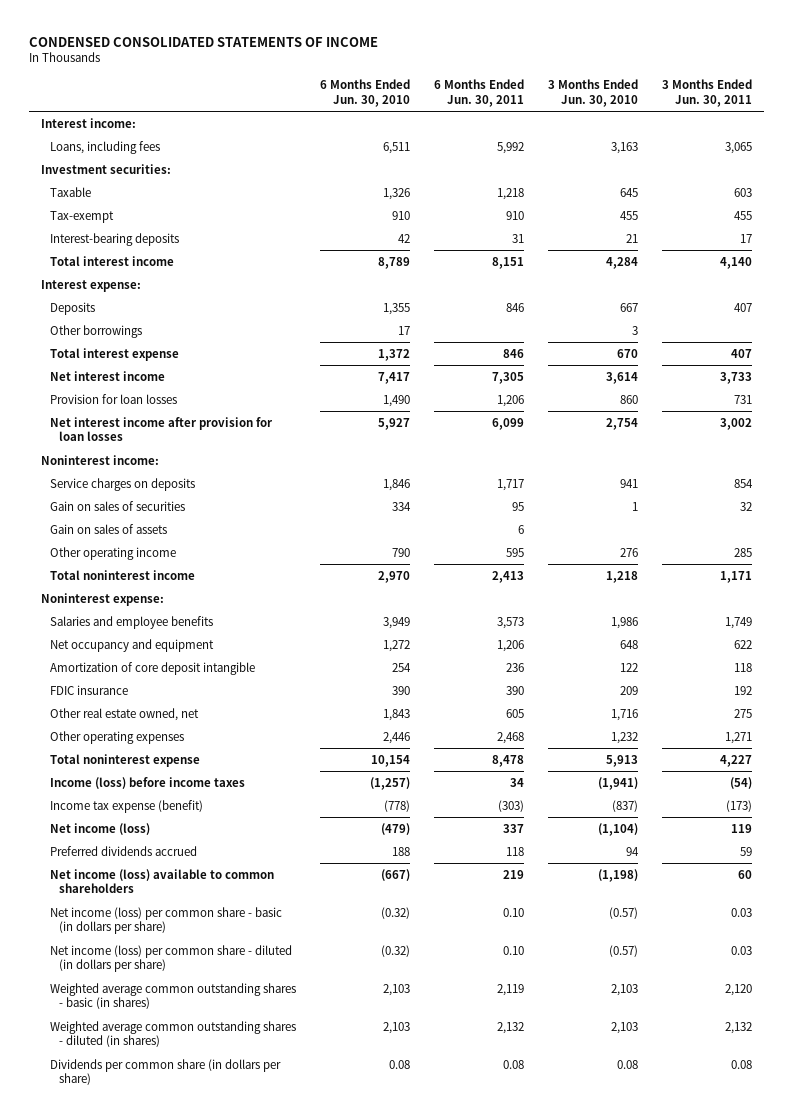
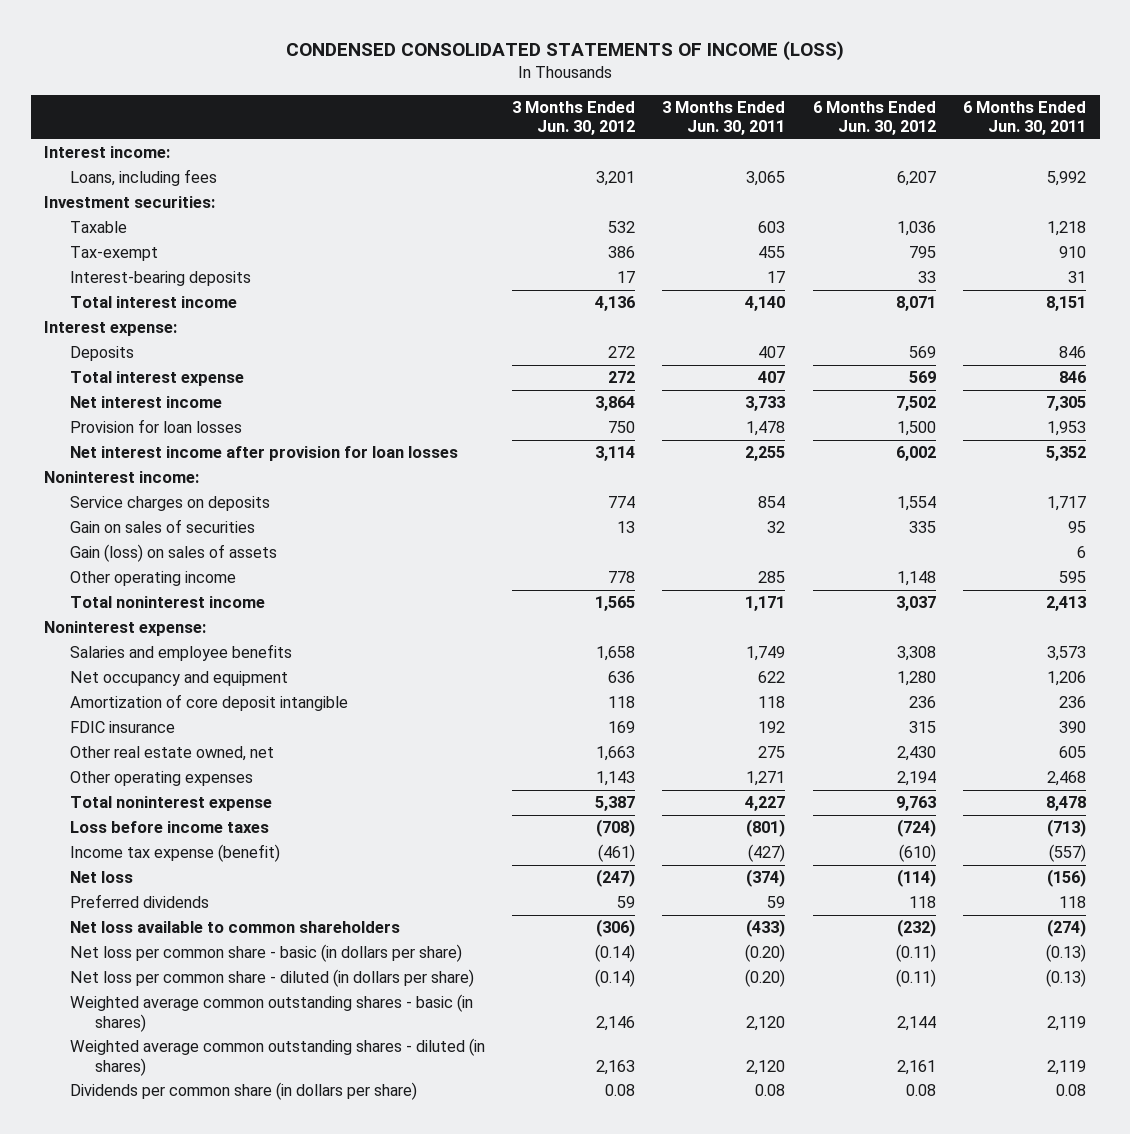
- CONDENSED CONSOLIDATED STATEMENTS OF INCOME
+ CONDENSED CONSOLIDATED STATEMENTS OF INCOME (LOSS)
- | 6 Months Ended Jun. 30, 2010 | 6 Months Ended Jun. 30, 2011 | 3 Months Ended Jun. 30, 2010 | 3 Months Ended Jun. 30, 2011
+ | 3 Months Ended Jun. 30, 2012 | 3 Months Ended Jun. 30, 2011 | 6 Months Ended Jun. 30, 2012 | 6 Months Ended Jun. 30, 2011
- Other borrowings | 17 | | 3 |
- Provision for loan losses | 1,490 | 1,206 | 860 | 731
- Net interest income after provision for loan losses | 5,927 | 6,099 | 2,754 | 3,002
+ Provision for loan losses | 750 | 1,478 | 1,500 | 1,953
+ Net interest income after provision for loan losses | 3,114 | 2,255 | 6,002 | 5,352
- Gain on sales of assets | | 6 | |
+ Gain (loss) on sales of assets | | | | 6
- Income (loss) before income taxes | (1,257) | 34 | (1,941) | (54)
- Income tax expense (benefit) | (778) | (303) | (837) | (173)
- Net income (loss) | (479) | 337 | (1,104) | 119
- Preferred dividends accrued | 188 | 118 | 94 | 59
- Net income (loss) available to common shareholders | (667) | 219 | (1,198) | 60
- Net income (loss) per common share - basic (in dollars per share) | (0.32) | 0.10 | (0.57) | 0.03
- Net income (loss) per common share - diluted (in dollars per share) | (0.32) | 0.10 | (0.57) | 0.03
+ Loss before income taxes | (708) | (801) | (724) | (713)
+ Income tax expense (benefit) | (461) | (427) | (610) | (557)
+ Net loss | (247) | (374) | (114) | (156)
+ Preferred dividends | 59 | 59 | 118 | 118
+ Net loss available to common shareholders | (306) | (433) | (232) | (274)
+ Net loss per common share - basic (in dollars per share) | (0.14) | (0.20) | (0.11) | (0.13)
+ Net loss per common share - diluted (in dollars per share) | (0.14) | (0.20) | (0.11) | (0.13)
- Weighted average common outstanding shares - diluted (in shares) | 2,103 | 2,132 | 2,103 | 2,132
+ Weighted average common outstanding shares - diluted (in shares) | 2,163 | 2,120 | 2,161 | 2,119

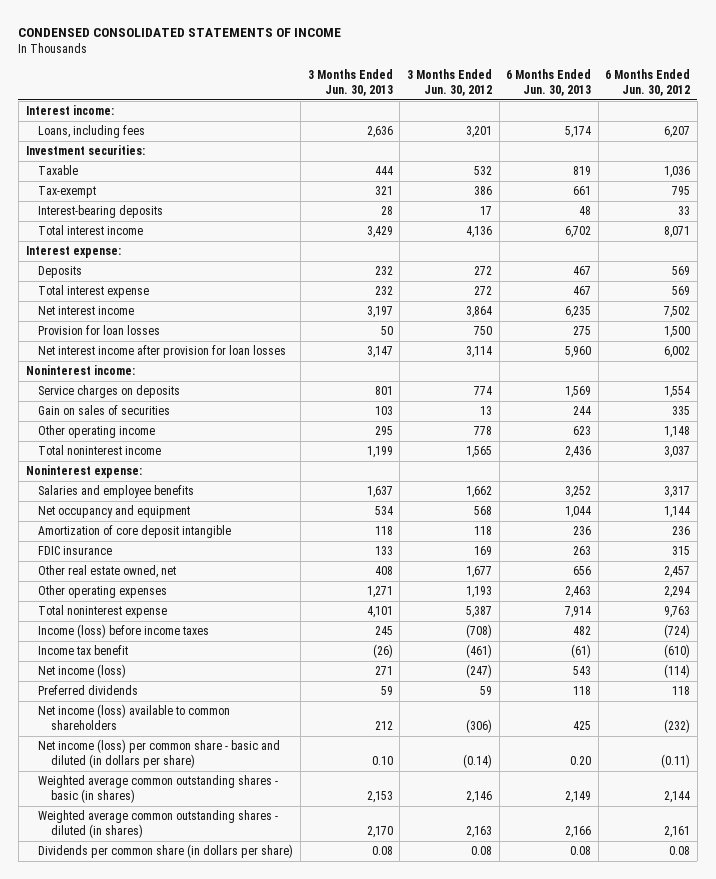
- CONDENSED CONSOLIDATED STATEMENTS OF INCOME (LOSS)
+ CONDENSED CONSOLIDATED STATEMENTS OF INCOME
- | 3 Months Ended Jun. 30, 2012 | 3 Months Ended Jun. 30, 2011 | 6 Months Ended Jun. 30, 2012 | 6 Months Ended Jun. 30, 2011
+ | 3 Months Ended Jun. 30, 2013 | 3 Months Ended Jun. 30, 2012 | 6 Months Ended Jun. 30, 2013 | 6 Months Ended Jun. 30, 2012
- Gain (loss) on sales of assets | | | | 6
- Salaries and employee benefits | 1,658 | 1,749 | 3,308 | 3,573
- Net occupancy and equipment | 636 | 622 | 1,280 | 1,206
+ Salaries and employee benefits | 1,637 | 1,662 | 3,252 | 3,317
+ Net occupancy and equipment | 534 | 568 | 1,044 | 1,144
- Other real estate owned, net | 1,663 | 275 | 2,430 | 605
- Other operating expenses | 1,143 | 1,271 | 2,194 | 2,468
+ Other real estate owned, net | 408 | 1,677 | 656 | 2,457
+ Other operating expenses | 1,271 | 1,193 | 2,463 | 2,294
- Loss before income taxes | (708) | (801) | (724) | (713)
- Income tax expense (benefit) | (461) | (427) | (610) | (557)
- Net loss | (247) | (374) | (114) | (156)
+ Income (loss) before income taxes | 245 | (708) | 482 | (724)
+ Income tax benefit | (26) | (461) | (61) | (610)
+ Net income (loss) | 271 | (247) | 543 | (114)
- Net loss available to common shareholders | (306) | (433) | (232) | (274)
- Net loss per common share - basic (in dollars per share) | (0.14) | (0.20) | (0.11) | (0.13)
- Net loss per common share - diluted (in dollars per share) | (0.14) | (0.20) | (0.11) | (0.13)
+ Net income (loss) available to common shareholders | 212 | (306) | 425 | (232)
+ Net income (loss) per common share - basic and diluted (in dollars per share) | 0.10 | (0.14) | 0.20 | (0.11)

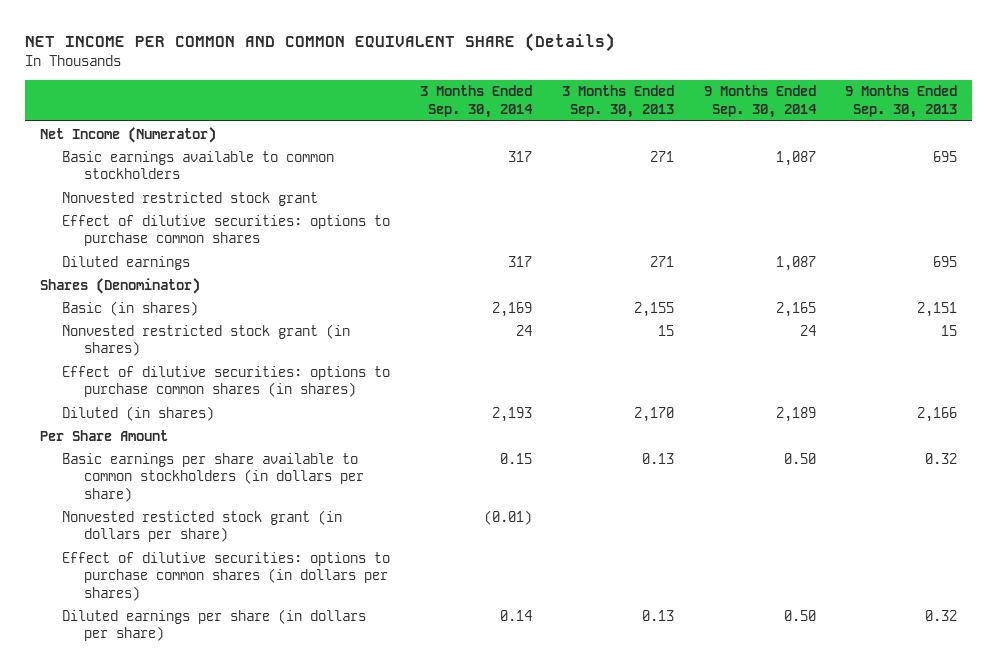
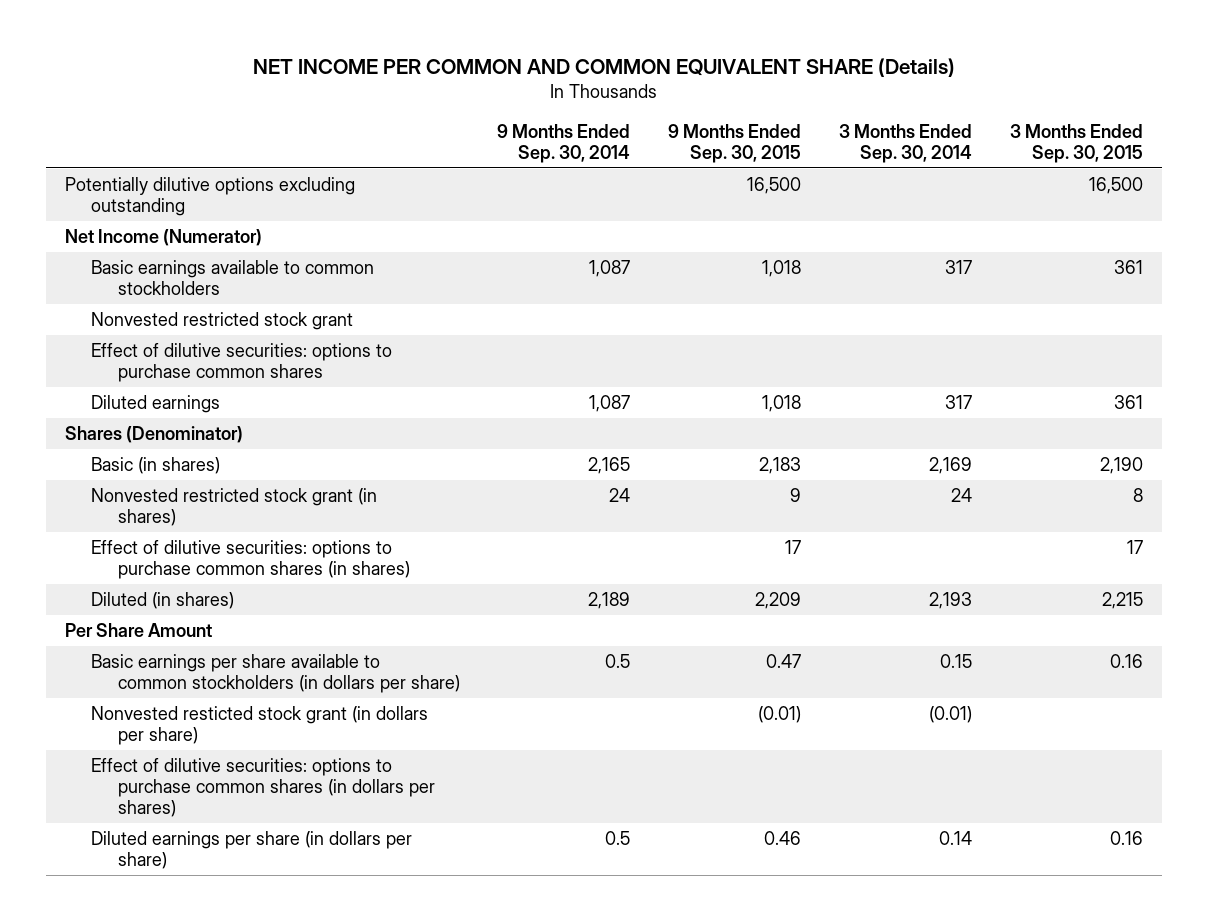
- | 3 Months Ended Sep. 30, 2014 | 3 Months Ended Sep. 30, 2013 | 9 Months Ended Sep. 30, 2014 | 9 Months Ended Sep. 30, 2013
+ | 9 Months Ended Sep. 30, 2014 | 9 Months Ended Sep. 30, 2015 | 3 Months Ended Sep. 30, 2014 | 3 Months Ended Sep. 30, 2015
+ Potentially dilutive options excluding outstanding | | 16,500 | | 16,500
- Basic earnings per share available to common stockholders (in dollars per share) | 0.15 | 0.13 | 0.50 | 0.32
+ Basic earnings per share available to common stockholders (in dollars per share) | 0.5 | 0.47 | 0.15 | 0.16
- Diluted earnings per share (in dollars per share) | 0.14 | 0.13 | 0.50 | 0.32
+ Diluted earnings per share (in dollars per share) | 0.5 | 0.46 | 0.14 | 0.16

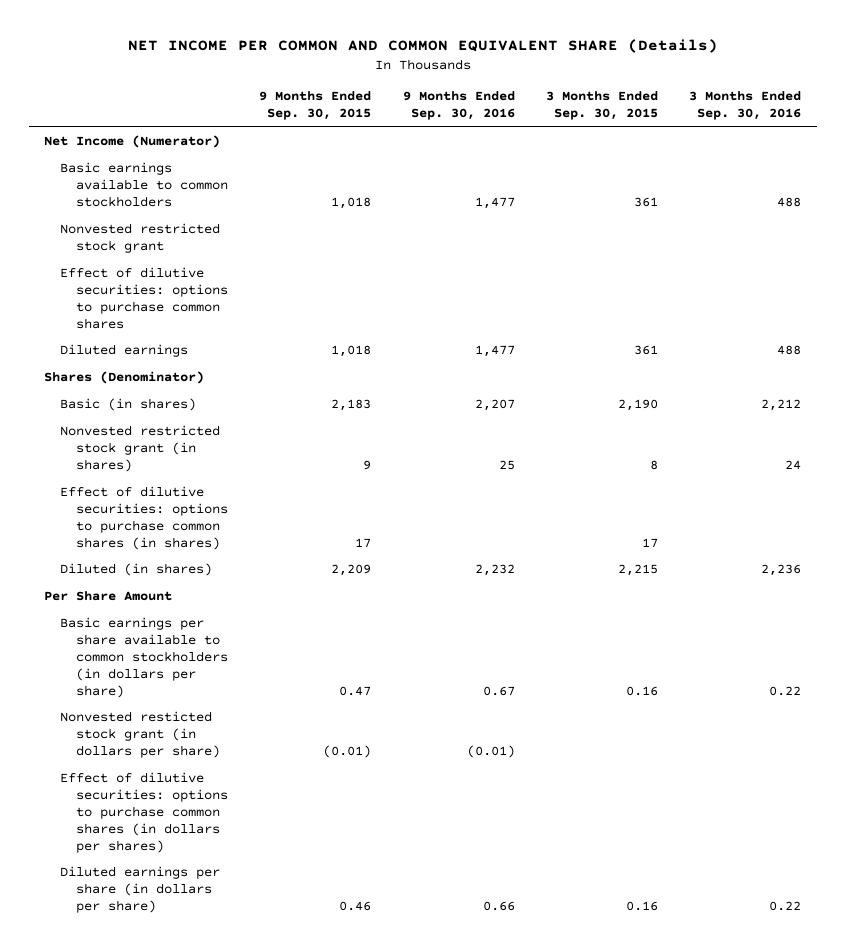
- | 9 Months Ended Sep. 30, 2014 | 9 Months Ended Sep. 30, 2015 | 3 Months Ended Sep. 30, 2014 | 3 Months Ended Sep. 30, 2015
+ | 9 Months Ended Sep. 30, 2015 | 9 Months Ended Sep. 30, 2016 | 3 Months Ended Sep. 30, 2015 | 3 Months Ended Sep. 30, 2016
- Potentially dilutive options excluding outstanding | | 16,500 | | 16,500

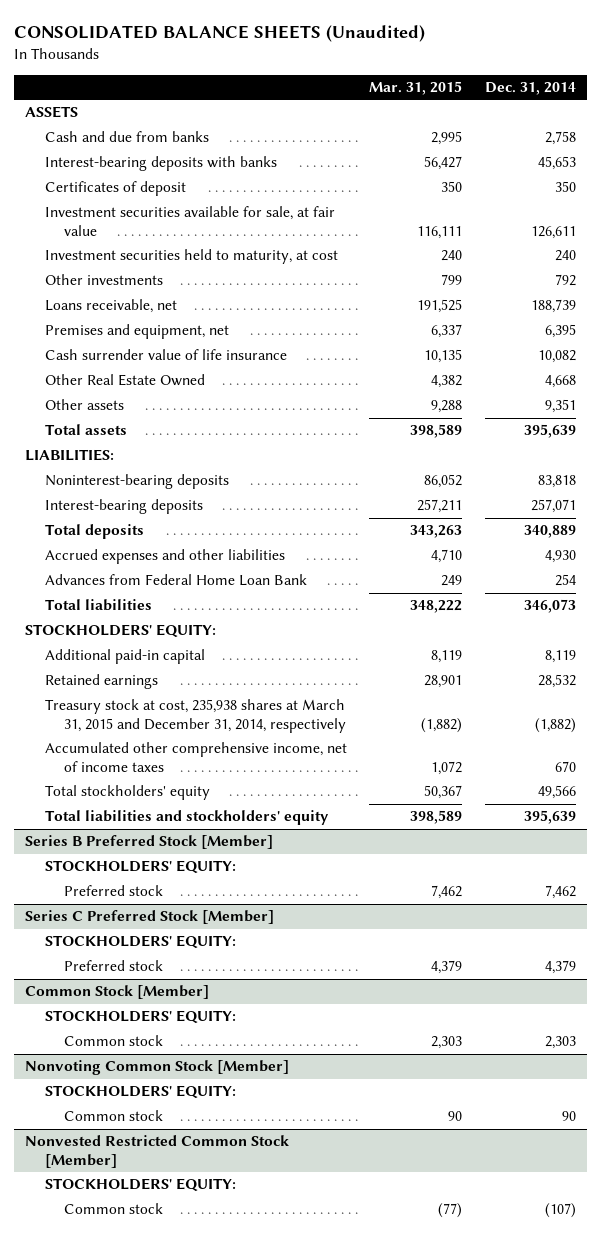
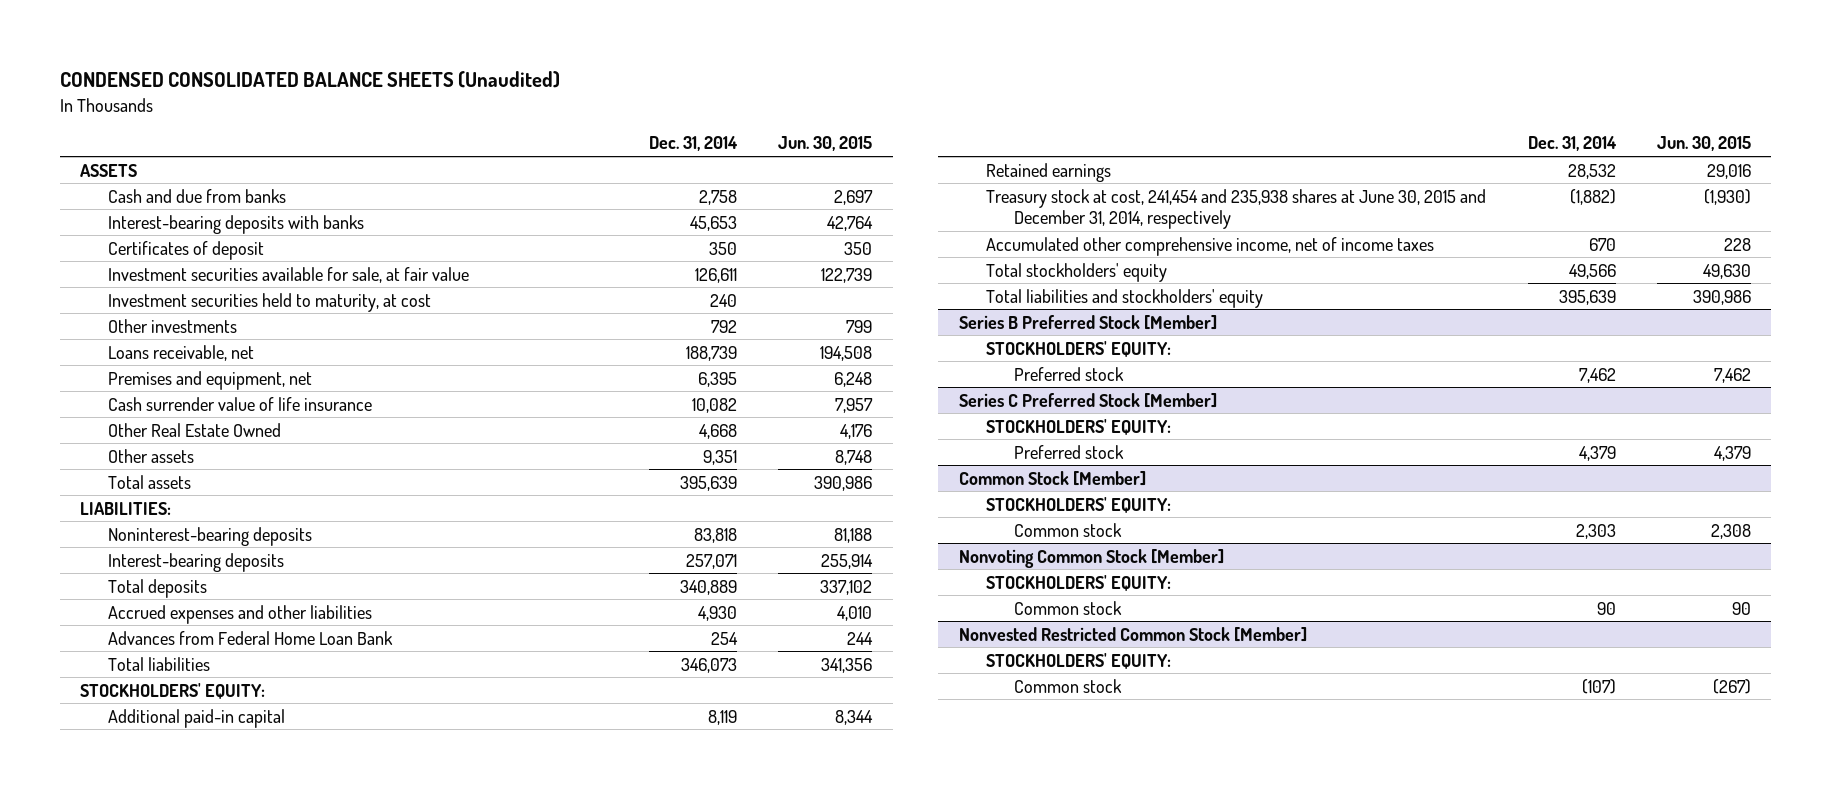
- CONSOLIDATED BALANCE SHEETS (Unaudited)
+ CONDENSED CONSOLIDATED BALANCE SHEETS (Unaudited)
- | Mar. 31, 2015 | Dec. 31, 2014
+ | Dec. 31, 2014 | Jun. 30, 2015
- Treasury stock at cost, 235,938 shares at March 31, 2015 and December 31, 2014, respectively | (1,882) | (1,882)
+ Treasury stock at cost, 241,454 and 235,938 shares at June 30, 2015 and December 31, 2014, respectively | (1,882) | (1,930)

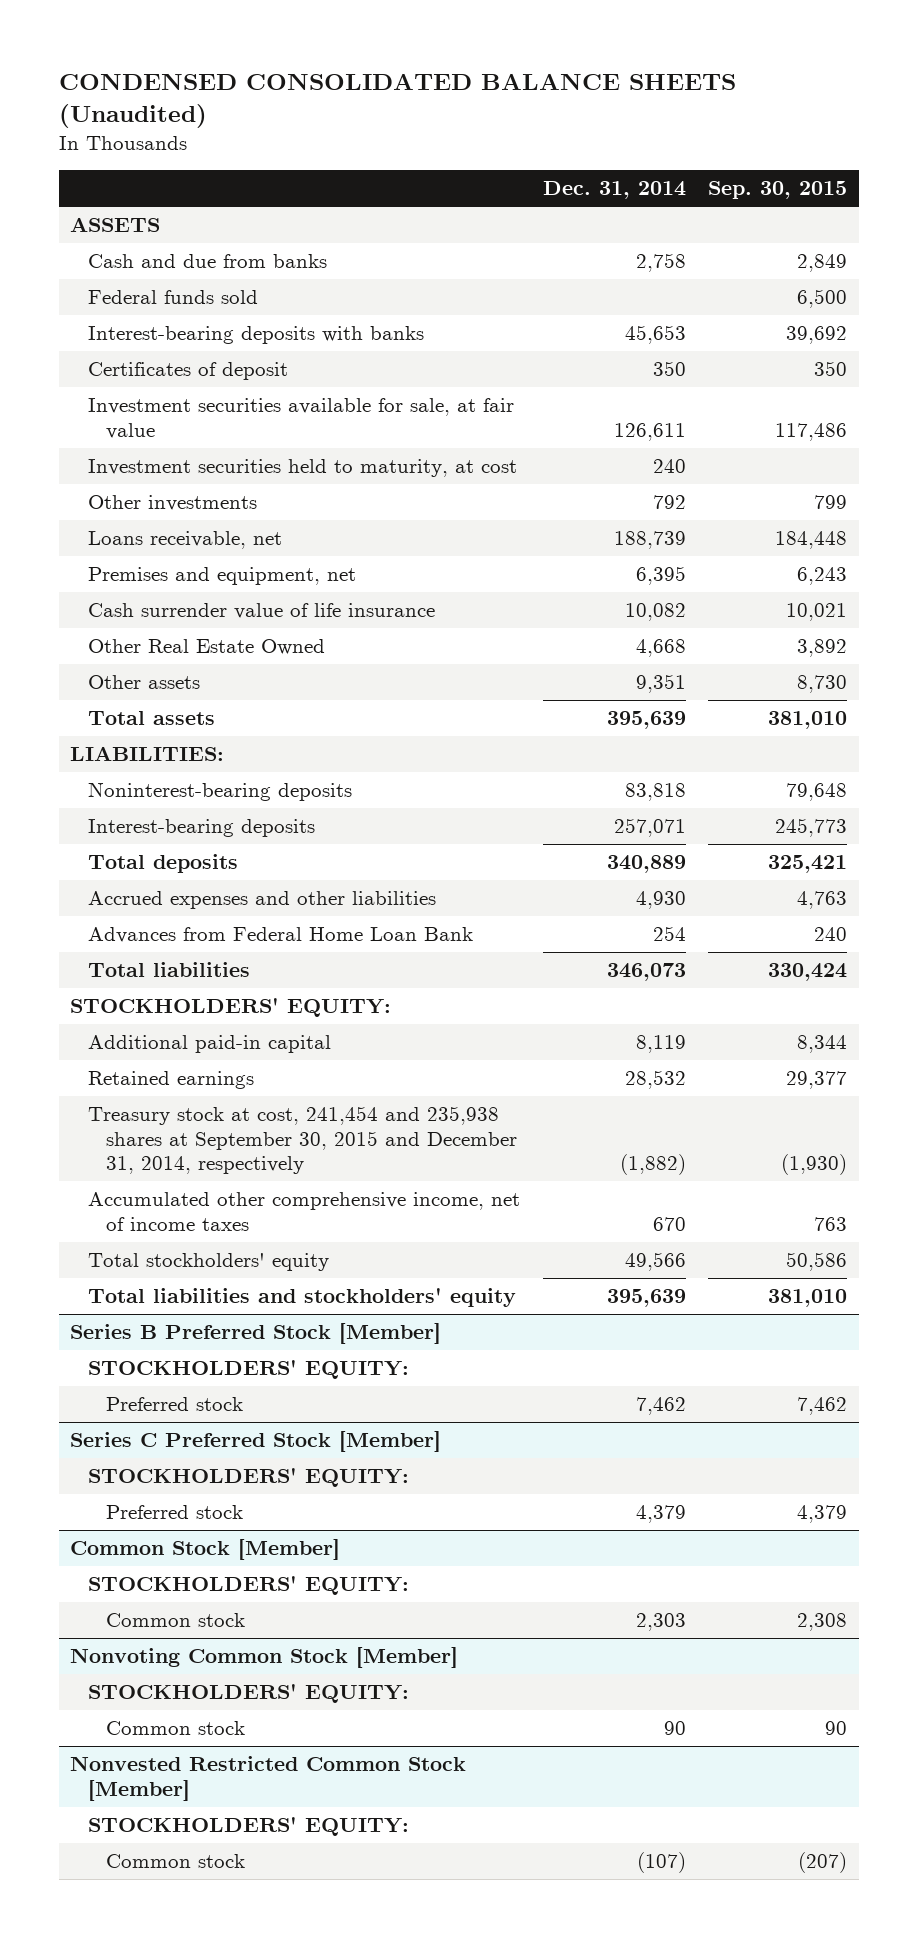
- | Dec. 31, 2014 | Jun. 30, 2015
+ | Dec. 31, 2014 | Sep. 30, 2015
+ Federal funds sold | | 6,500
- Treasury stock at cost, 241,454 and 235,938 shares at June 30, 2015 and December 31, 2014, respectively | (1,882) | (1,930)
+ Treasury stock at cost, 241,454 and 235,938 shares at September 30, 2015 and December 31, 2014, respectively | (1,882) | (1,930)

